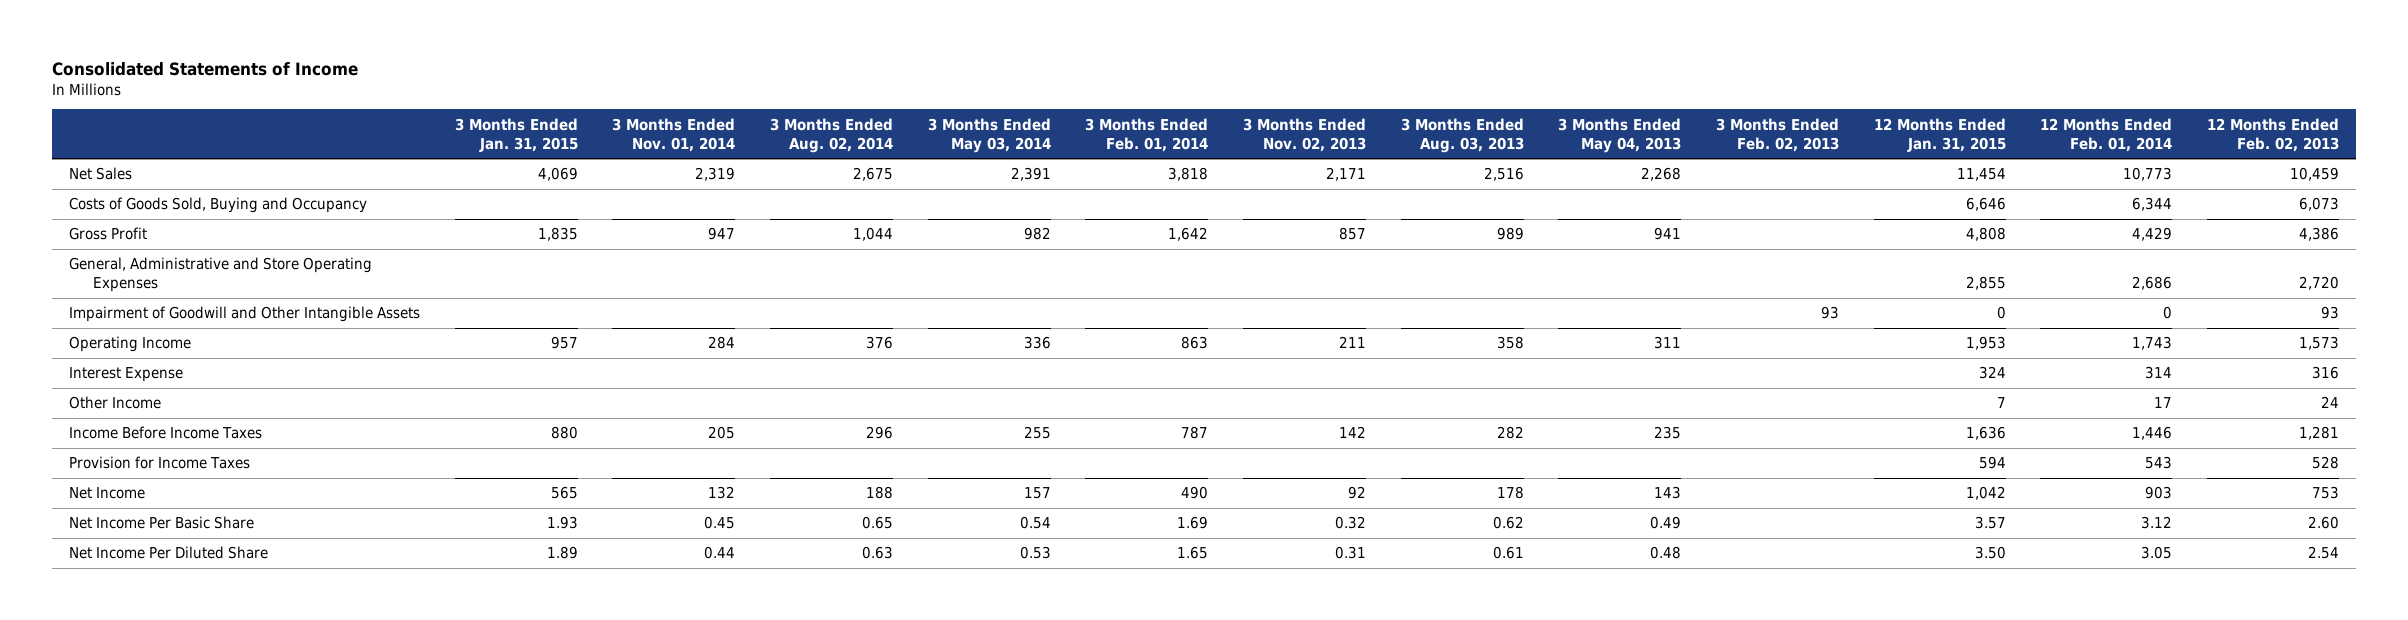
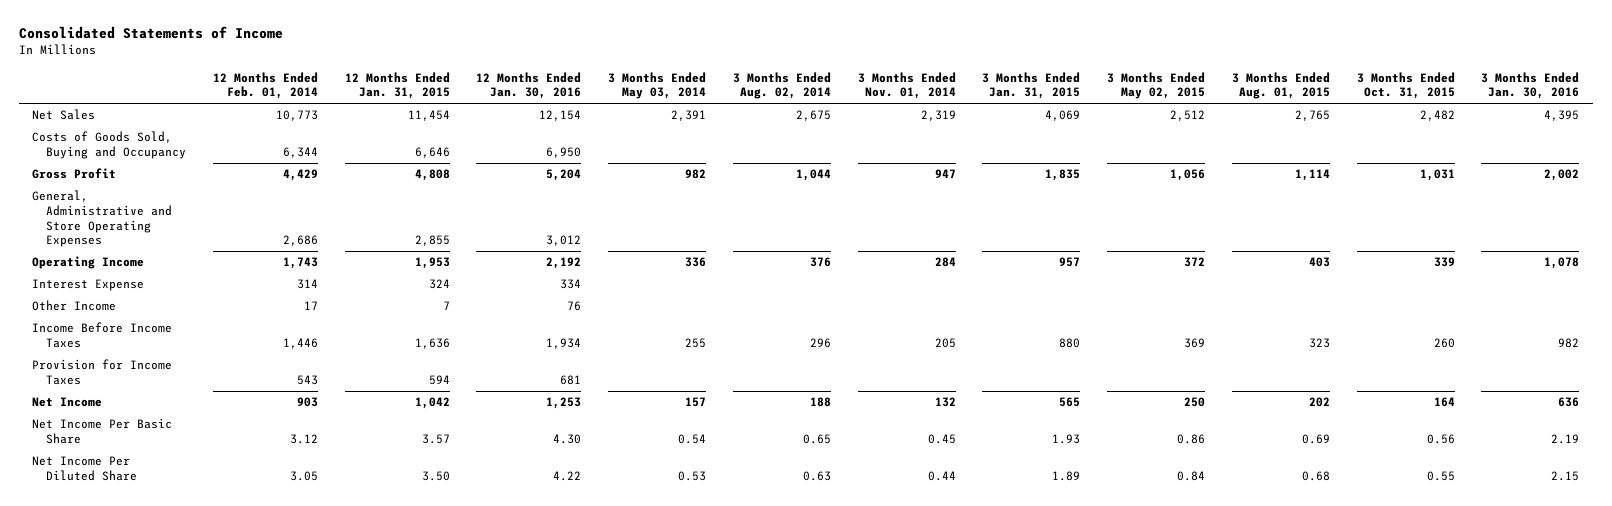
- | 3 Months Ended Jan. 31, 2015 | 3 Months Ended Nov. 01, 2014 | 3 Months Ended Aug. 02, 2014 | 3 Months Ended May 03, 2014 | 3 Months Ended Feb. 01, 2014 | 3 Months Ended Nov. 02, 2013 | 3 Months Ended Aug. 03, 2013 | 3 Months Ended May 04, 2013 | 3 Months Ended Feb. 02, 2013 | 12 Months Ended Jan. 31, 2015 | 12 Months Ended Feb. 01, 2014 | 12 Months Ended Feb. 02, 2013
+ | 12 Months Ended Feb. 01, 2014 | 12 Months Ended Jan. 31, 2015 | 12 Months Ended Jan. 30, 2016 | 3 Months Ended May 03, 2014 | 3 Months Ended Aug. 02, 2014 | 3 Months Ended Nov. 01, 2014 | 3 Months Ended Jan. 31, 2015 | 3 Months Ended May 02, 2015 | 3 Months Ended Aug. 01, 2015 | 3 Months Ended Oct. 31, 2015 | 3 Months Ended Jan. 30, 2016
- Impairment of Goodwill and Other Intangible Assets | | | | | | | | | 93 | 0 | 0 | 93

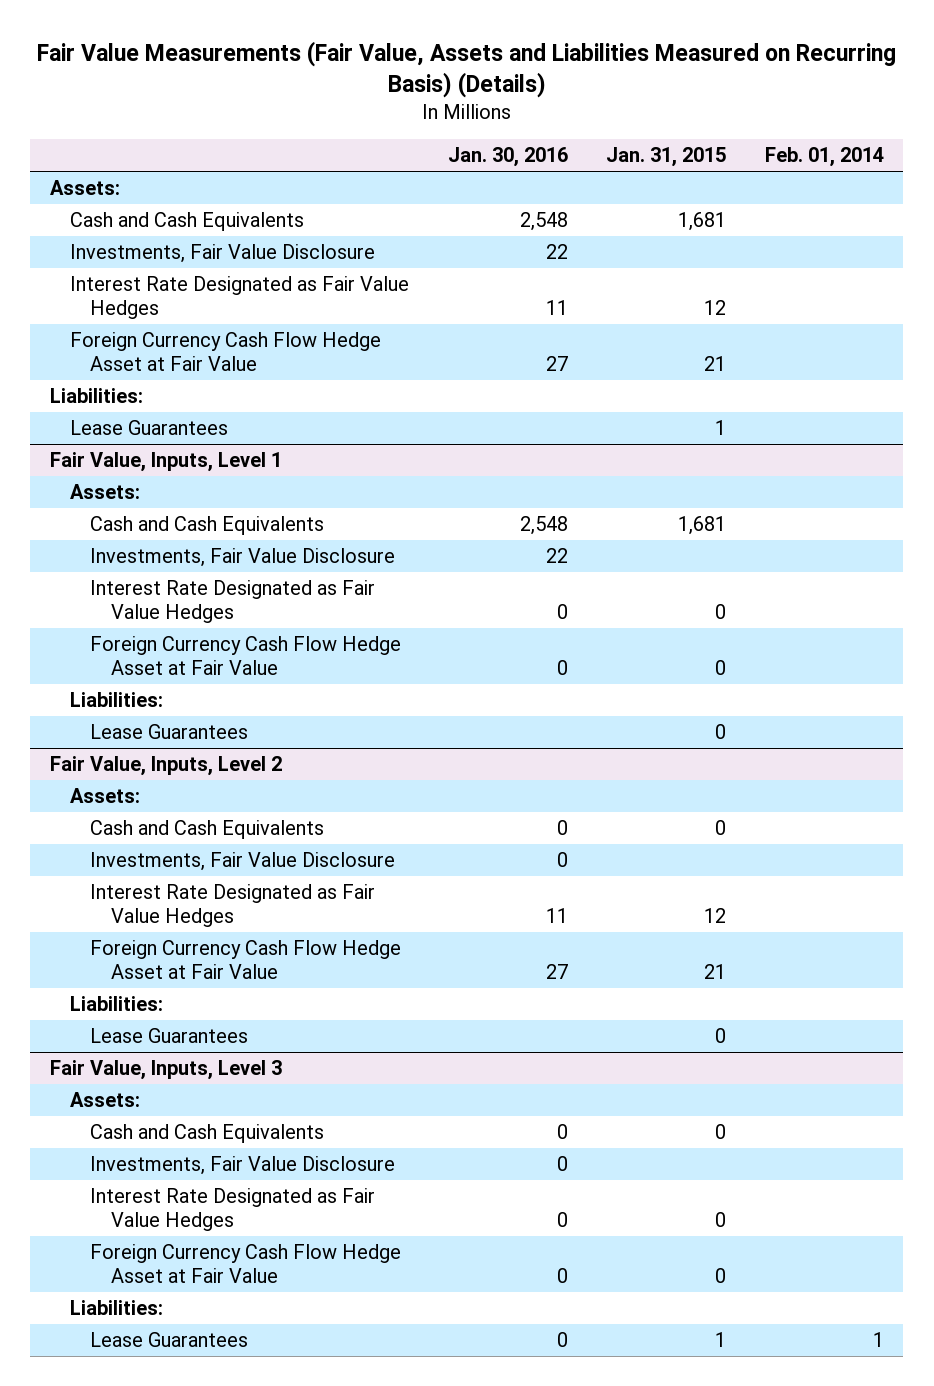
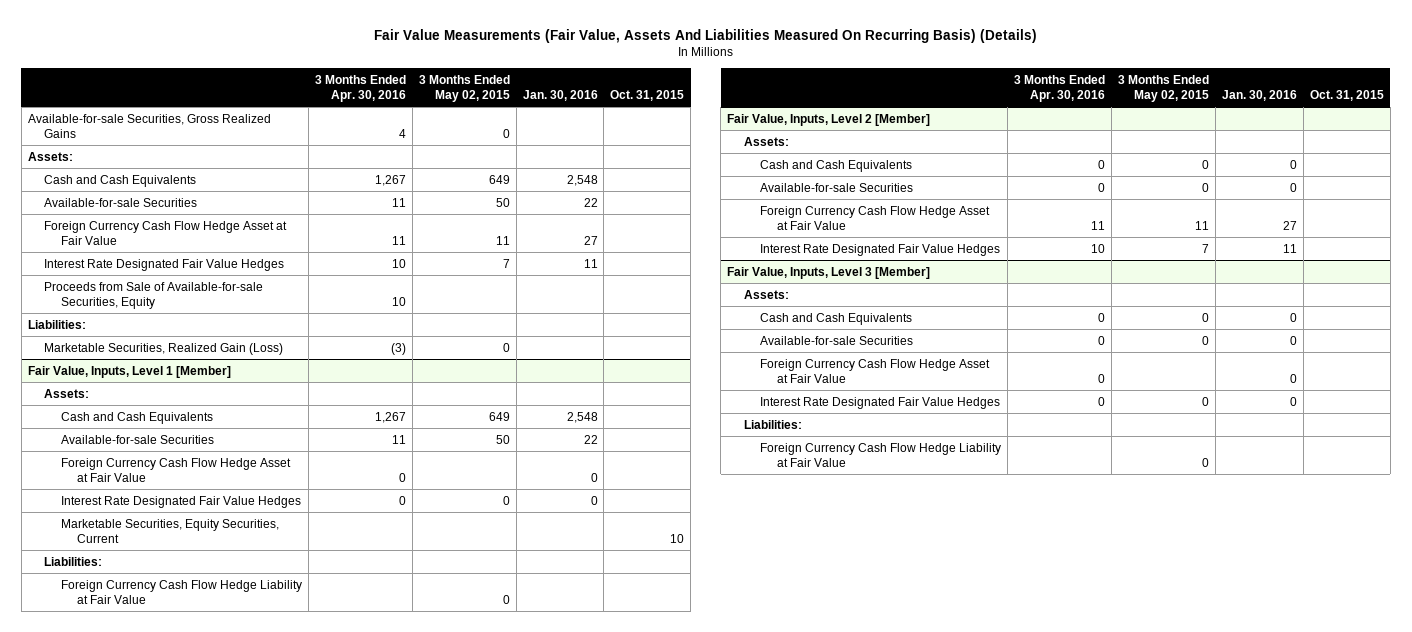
- Fair Value Measurements (Fair Value, Assets and Liabilities Measured on Recurring Basis) (Details)
+ Fair Value Measurements (Fair Value, Assets And Liabilities Measured On Recurring Basis) (Details)
- | Jan. 30, 2016 | Jan. 31, 2015 | Feb. 01, 2014
+ | 3 Months Ended Apr. 30, 2016 | 3 Months Ended May 02, 2015 | Jan. 30, 2016 | Oct. 31, 2015
+ Available-for-sale Securities, Gross Realized Gains | 4 | 0 | |
- Investments, Fair Value Disclosure | 22 | |
- Interest Rate Designated as Fair Value Hedges | 11 | 12 |
+ Available-for-sale Securities | 11 | 50 | 22 |
+ Interest Rate Designated Fair Value Hedges | 10 | 7 | 11 |
+ Proceeds from Sale of Available-for-sale Securities, Equity | 10 | | |
- Lease Guarantees | | 1 |
- Fair Value, Inputs, Level 1
+ Marketable Securities, Realized Gain (Loss) | (3) | 0 | |
+ Fair Value, Inputs, Level 1 [Member]
- Investments, Fair Value Disclosure | 22 | |
- Interest Rate Designated as Fair Value Hedges | 0 | 0 |
+ Available-for-sale Securities | 11 | 50 | 22 |
+ Interest Rate Designated Fair Value Hedges | 0 | 0 | 0 |
+ Marketable Securities, Equity Securities, Current | | | | 10
- Lease Guarantees | | 0 |
- Fair Value, Inputs, Level 2
+ Foreign Currency Cash Flow Hedge Liability at Fair Value | | 0 | |
+ Fair Value, Inputs, Level 2 [Member]
- Investments, Fair Value Disclosure | 0 | |
- Interest Rate Designated as Fair Value Hedges | 11 | 12 |
+ Available-for-sale Securities | 0 | 0 | 0 |
- Liabilities:
- Lease Guarantees | | 0 |
- Fair Value, Inputs, Level 3
+ Interest Rate Designated Fair Value Hedges | 10 | 7 | 11 |
+ Fair Value, Inputs, Level 3 [Member]
- Investments, Fair Value Disclosure | 0 | |
- Interest Rate Designated as Fair Value Hedges | 0 | 0 |
+ Available-for-sale Securities | 0 | 0 | 0 |
+ Interest Rate Designated Fair Value Hedges | 0 | 0 | 0 |
- Lease Guarantees | 0 | 1 | 1
+ Foreign Currency Cash Flow Hedge Liability at Fair Value | | 0 | |

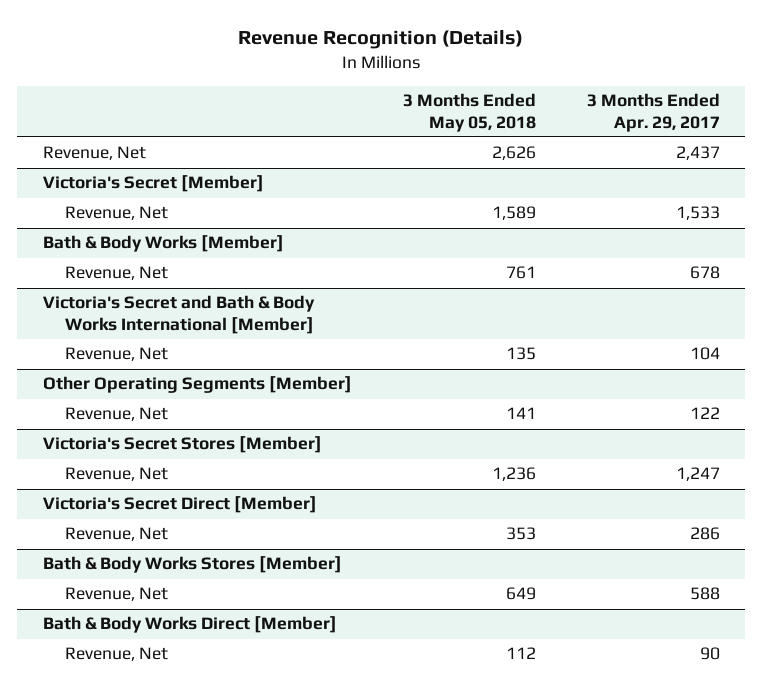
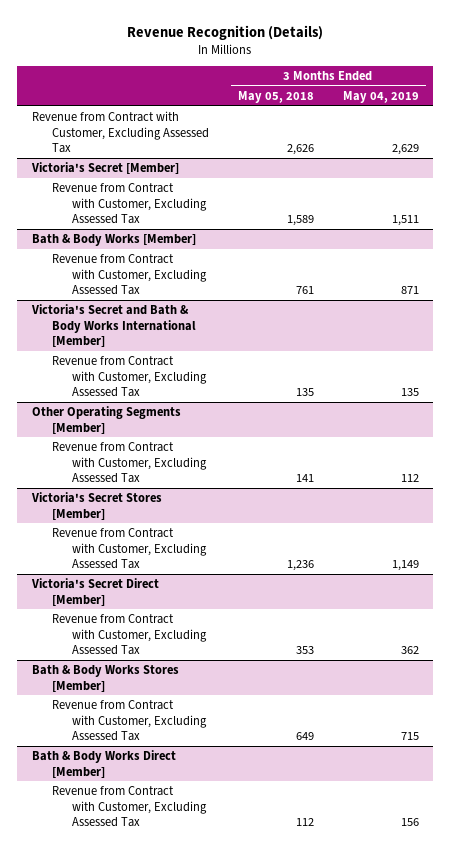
- | 3 Months Ended May 05, 2018 | 3 Months Ended Apr. 29, 2017
+ | 3 Months Ended May 05, 2018 | 3 Months Ended May 04, 2019
- Revenue, Net | 2,626 | 2,437
+ Revenue from Contract with Customer, Excluding Assessed Tax | 2,626 | 2,629
@ Victoria's Secret [Member]
- Revenue, Net | 1,589 | 1,533
+ Revenue from Contract with Customer, Excluding Assessed Tax | 1,589 | 1,511
@ Bath & Body Works [Member]
- Revenue, Net | 761 | 678
+ Revenue from Contract with Customer, Excluding Assessed Tax | 761 | 871
@ Victoria's Secret and Bath & Body Works International [Member]
- Revenue, Net | 135 | 104
+ Revenue from Contract with Customer, Excluding Assessed Tax | 135 | 135
@ Other Operating Segments [Member]
- Revenue, Net | 141 | 122
+ Revenue from Contract with Customer, Excluding Assessed Tax | 141 | 112
@ Victoria's Secret Stores [Member]
- Revenue, Net | 1,236 | 1,247
+ Revenue from Contract with Customer, Excluding Assessed Tax | 1,236 | 1,149
@ Victoria's Secret Direct [Member]
- Revenue, Net | 353 | 286
+ Revenue from Contract with Customer, Excluding Assessed Tax | 353 | 362
@ Bath & Body Works Stores [Member]
- Revenue, Net | 649 | 588
+ Revenue from Contract with Customer, Excluding Assessed Tax | 649 | 715
@ Bath & Body Works Direct [Member]
- Revenue, Net | 112 | 90
+ Revenue from Contract with Customer, Excluding Assessed Tax | 112 | 156

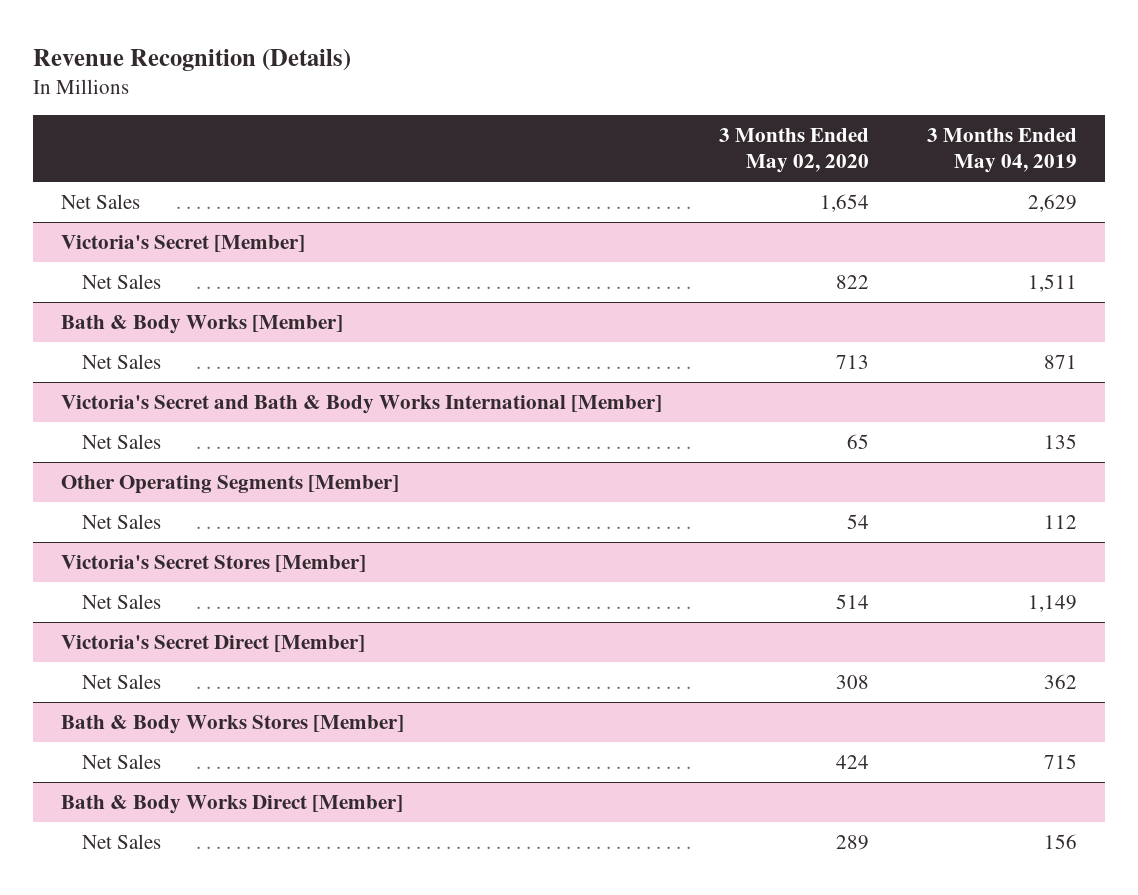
- | 3 Months Ended May 05, 2018 | 3 Months Ended May 04, 2019
+ | 3 Months Ended May 02, 2020 | 3 Months Ended May 04, 2019
- Revenue from Contract with Customer, Excluding Assessed Tax | 2,626 | 2,629
+ Net Sales | 1,654 | 2,629
@ Victoria's Secret [Member]
- Revenue from Contract with Customer, Excluding Assessed Tax | 1,589 | 1,511
+ Net Sales | 822 | 1,511
@ Bath & Body Works [Member]
- Revenue from Contract with Customer, Excluding Assessed Tax | 761 | 871
+ Net Sales | 713 | 871
@ Victoria's Secret and Bath & Body Works International [Member]
- Revenue from Contract with Customer, Excluding Assessed Tax | 135 | 135
+ Net Sales | 65 | 135
@ Other Operating Segments [Member]
- Revenue from Contract with Customer, Excluding Assessed Tax | 141 | 112
+ Net Sales | 54 | 112
@ Victoria's Secret Stores [Member]
- Revenue from Contract with Customer, Excluding Assessed Tax | 1,236 | 1,149
+ Net Sales | 514 | 1,149
@ Victoria's Secret Direct [Member]
- Revenue from Contract with Customer, Excluding Assessed Tax | 353 | 362
+ Net Sales | 308 | 362
@ Bath & Body Works Stores [Member]
- Revenue from Contract with Customer, Excluding Assessed Tax | 649 | 715
+ Net Sales | 424 | 715
@ Bath & Body Works Direct [Member]
- Revenue from Contract with Customer, Excluding Assessed Tax | 112 | 156
+ Net Sales | 289 | 156

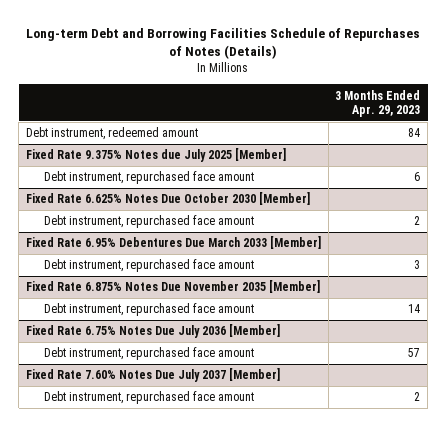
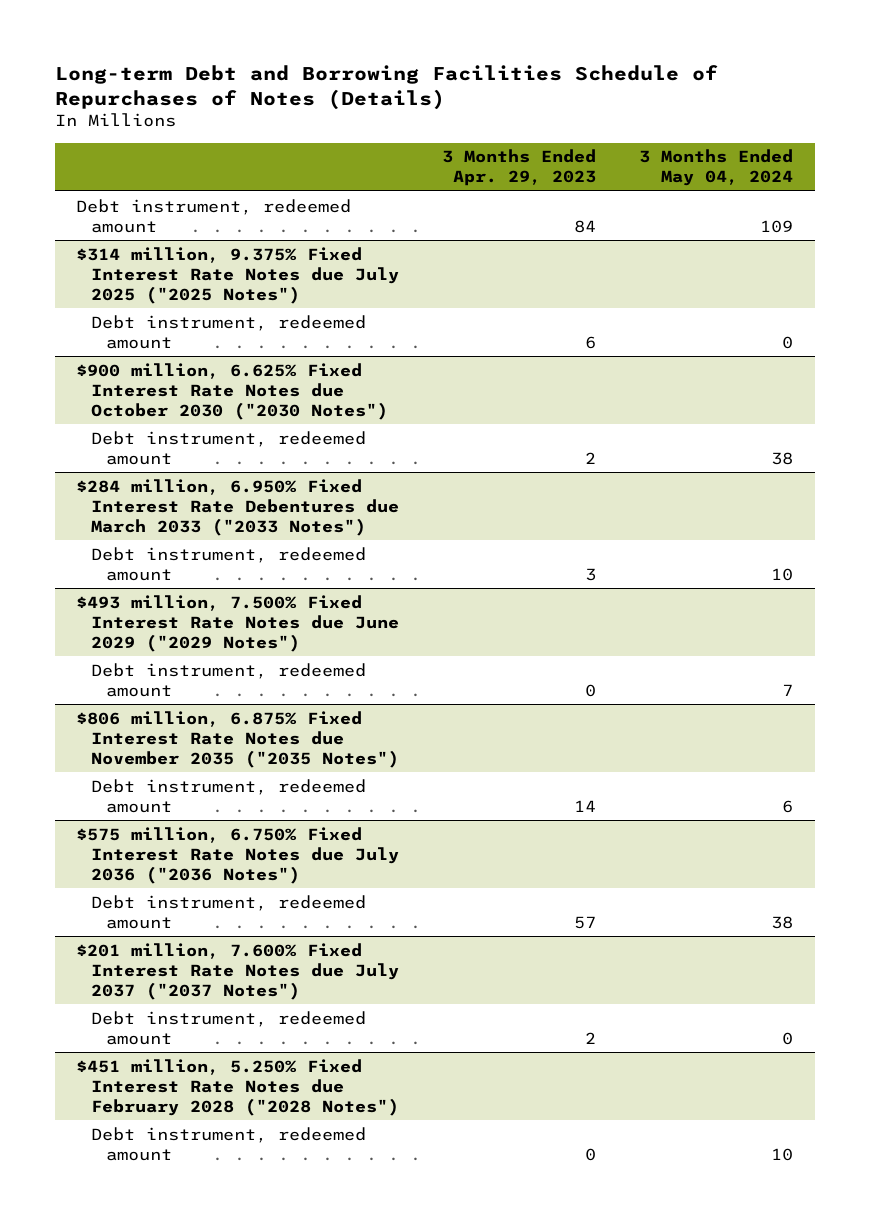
- | 3 Months Ended Apr. 29, 2023
+ | 3 Months Ended Apr. 29, 2023 | 3 Months Ended May 04, 2024
- Fixed Rate 9.375% Notes due July 2025 [Member]
- Debt instrument, repurchased face amount | 6
- Fixed Rate 6.625% Notes Due October 2030 [Member]
- Debt instrument, repurchased face amount | 2
- Fixed Rate 6.95% Debentures Due March 2033 [Member]
- Debt instrument, repurchased face amount | 3
- Fixed Rate 6.875% Notes Due November 2035 [Member]
- Debt instrument, repurchased face amount | 14
- Fixed Rate 6.75% Notes Due July 2036 [Member]
- Debt instrument, repurchased face amount | 57
- Fixed Rate 7.60% Notes Due July 2037 [Member]
- Debt instrument, repurchased face amount | 2
+ $314 million, 9.375% Fixed Interest Rate Notes due July 2025 ("2025 Notes")
+ Debt instrument, redeemed amount | 6 | 0
+ $900 million, 6.625% Fixed Interest Rate Notes due October 2030 ("2030 Notes")
+ Debt instrument, redeemed amount | 2 | 38
+ $284 million, 6.950% Fixed Interest Rate Debentures due March 2033 ("2033 Notes")
+ Debt instrument, redeemed amount | 3 | 10
+ $493 million, 7.500% Fixed Interest Rate Notes due June 2029 ("2029 Notes")
+ Debt instrument, redeemed amount | 0 | 7
+ $806 million, 6.875% Fixed Interest Rate Notes due November 2035 ("2035 Notes")
+ Debt instrument, redeemed amount | 14 | 6
+ $575 million, 6.750% Fixed Interest Rate Notes due July 2036 ("2036 Notes")
+ Debt instrument, redeemed amount | 57 | 38
+ $201 million, 7.600% Fixed Interest Rate Notes due July 2037 ("2037 Notes")
+ Debt instrument, redeemed amount | 2 | 0
+ $451 million, 5.250% Fixed Interest Rate Notes due February 2028 ("2028 Notes")
+ Debt instrument, redeemed amount | 0 | 10

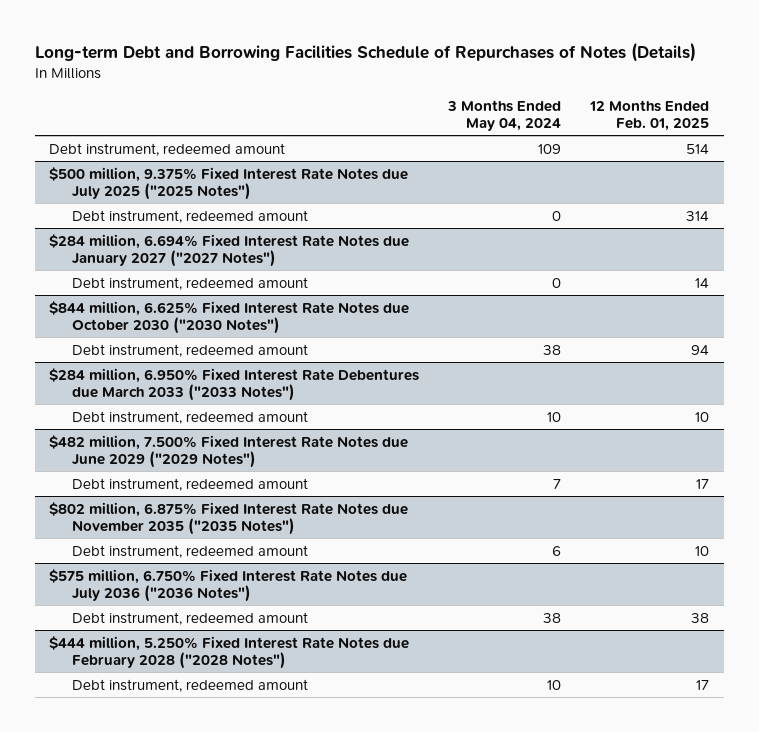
- | 3 Months Ended Apr. 29, 2023 | 3 Months Ended May 04, 2024
+ | 3 Months Ended May 04, 2024 | 12 Months Ended Feb. 01, 2025
- $314 million, 9.375% Fixed Interest Rate Notes due July 2025 ("2025 Notes")
+ $500 million, 9.375% Fixed Interest Rate Notes due July 2025 ("2025 Notes")
- $900 million, 6.625% Fixed Interest Rate Notes due October 2030 ("2030 Notes")
+ $284 million, 6.694% Fixed Interest Rate Notes due January 2027 ("2027 Notes")
+ Debt instrument, redeemed amount | 0 | 14
+ $844 million, 6.625% Fixed Interest Rate Notes due October 2030 ("2030 Notes")
- $493 million, 7.500% Fixed Interest Rate Notes due June 2029 ("2029 Notes")
+ $482 million, 7.500% Fixed Interest Rate Notes due June 2029 ("2029 Notes")
- $806 million, 6.875% Fixed Interest Rate Notes due November 2035 ("2035 Notes")
+ $802 million, 6.875% Fixed Interest Rate Notes due November 2035 ("2035 Notes")
- $201 million, 7.600% Fixed Interest Rate Notes due July 2037 ("2037 Notes")
- Debt instrument, redeemed amount | 2 | 0
- $451 million, 5.250% Fixed Interest Rate Notes due February 2028 ("2028 Notes")
+ $444 million, 5.250% Fixed Interest Rate Notes due February 2028 ("2028 Notes")

